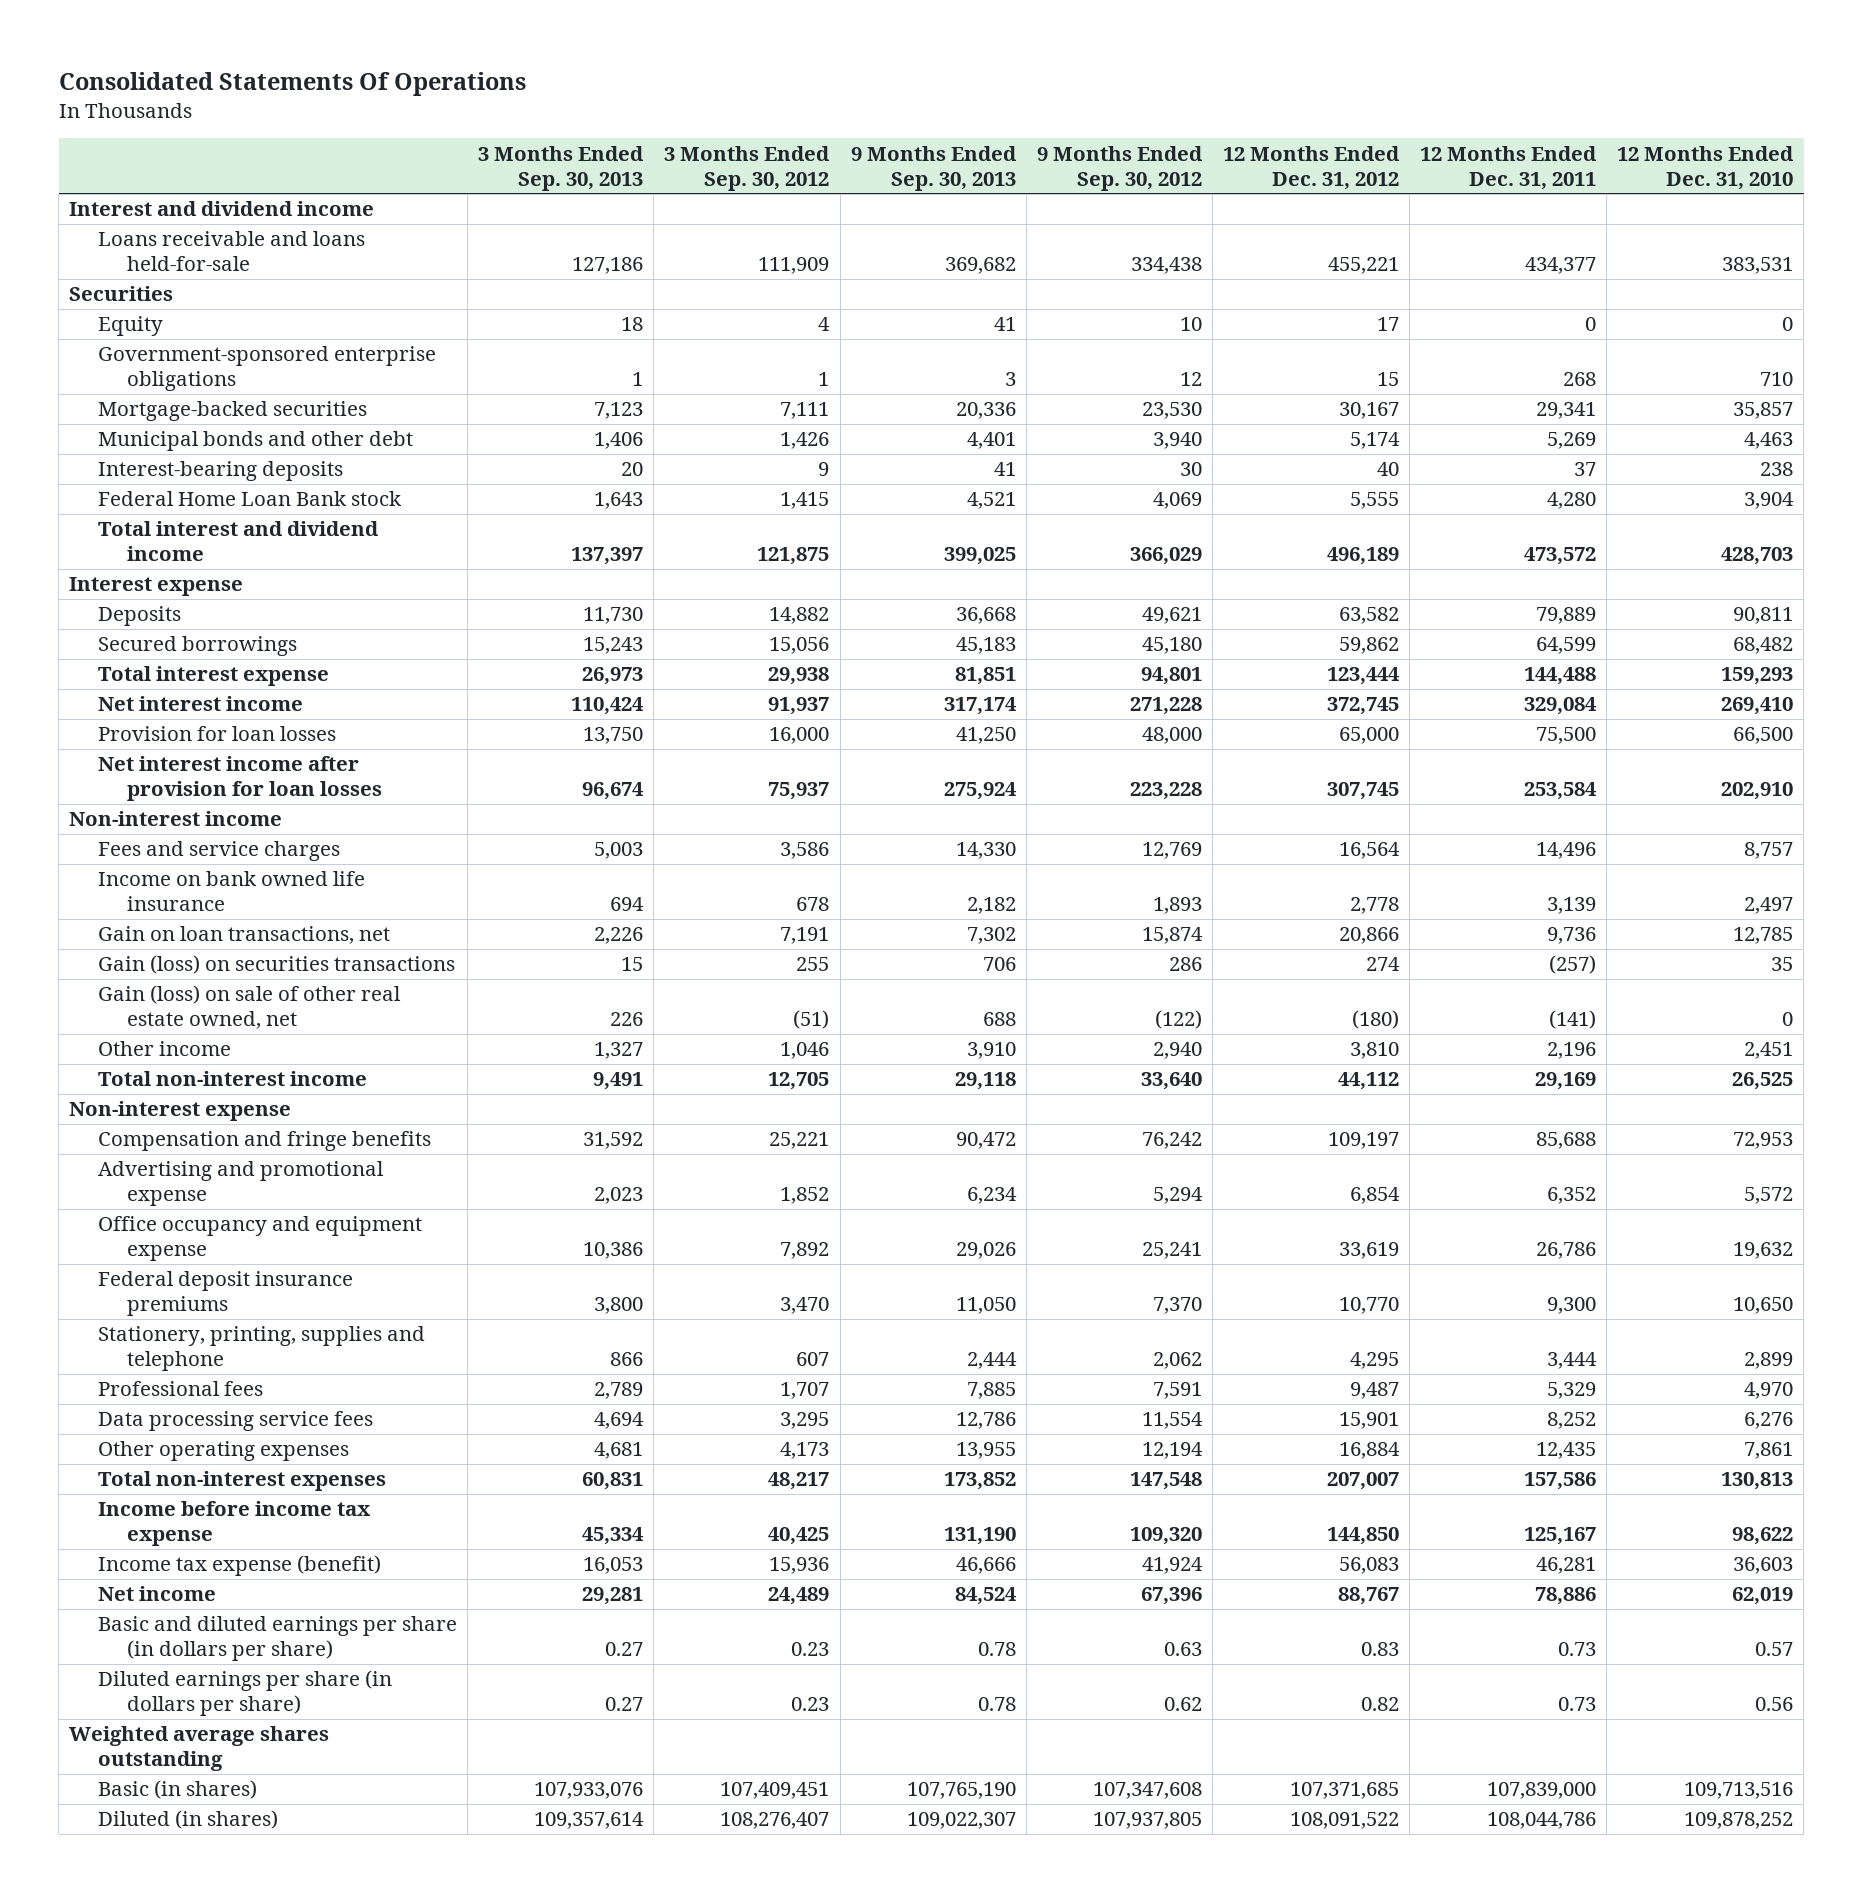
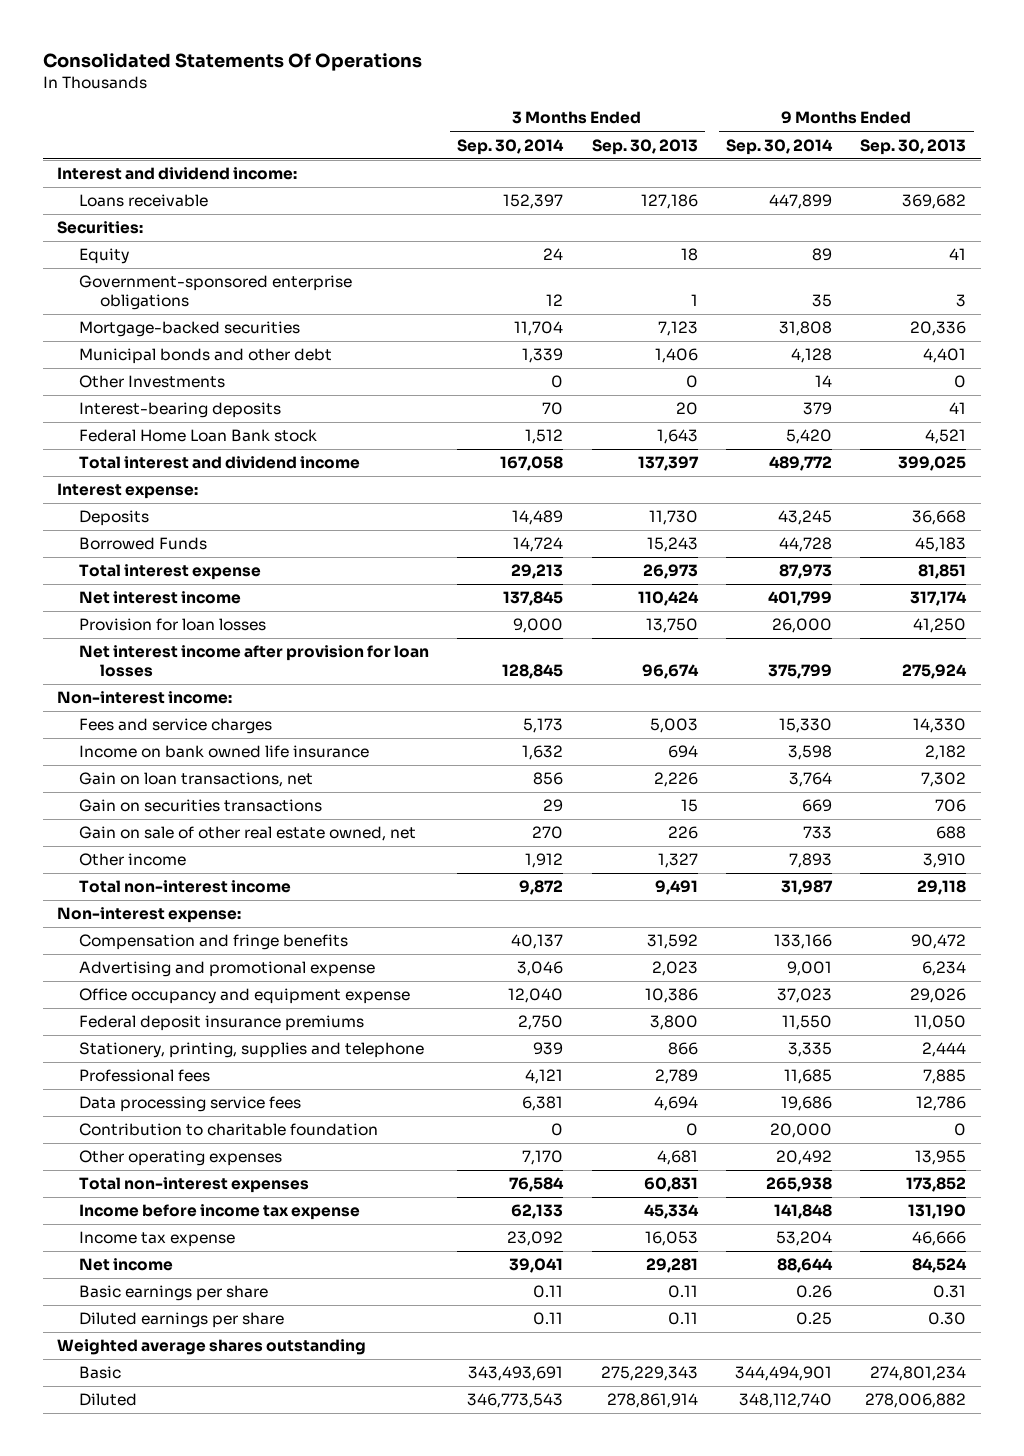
- | 3 Months Ended Sep. 30, 2013 | 3 Months Ended Sep. 30, 2012 | 9 Months Ended Sep. 30, 2013 | 9 Months Ended Sep. 30, 2012 | 12 Months Ended Dec. 31, 2012 | 12 Months Ended Dec. 31, 2011 | 12 Months Ended Dec. 31, 2010
+ | 3 Months Ended Sep. 30, 2014 | 3 Months Ended Sep. 30, 2013 | 9 Months Ended Sep. 30, 2014 | 9 Months Ended Sep. 30, 2013
- Interest and dividend income
- Loans receivable and loans held-for-sale | 127,186 | 111,909 | 369,682 | 334,438 | 455,221 | 434,377 | 383,531
- Securities
+ Interest and dividend income:
+ Loans receivable | 152,397 | 127,186 | 447,899 | 369,682
+ Securities:
+ Other Investments | 0 | 0 | 14 | 0
- Interest expense
+ Interest expense:
- Secured borrowings | 15,243 | 15,056 | 45,183 | 45,180 | 59,862 | 64,599 | 68,482
+ Borrowed Funds | 14,724 | 15,243 | 44,728 | 45,183
- Non-interest income
+ Non-interest income:
- Gain (loss) on securities transactions | 15 | 255 | 706 | 286 | 274 | (257) | 35
- Gain (loss) on sale of other real estate owned, net | 226 | (51) | 688 | (122) | (180) | (141) | 0
+ Gain on securities transactions | 29 | 15 | 669 | 706
+ Gain on sale of other real estate owned, net | 270 | 226 | 733 | 688
- Non-interest expense
+ Non-interest expense:
+ Contribution to charitable foundation | 0 | 0 | 20,000 | 0
- Income tax expense (benefit) | 16,053 | 15,936 | 46,666 | 41,924 | 56,083 | 46,281 | 36,603
+ Income tax expense | 23,092 | 16,053 | 53,204 | 46,666
- Basic and diluted earnings per share (in dollars per share) | 0.27 | 0.23 | 0.78 | 0.63 | 0.83 | 0.73 | 0.57
- Diluted earnings per share (in dollars per share) | 0.27 | 0.23 | 0.78 | 0.62 | 0.82 | 0.73 | 0.56
+ Basic earnings per share | 0.11 | 0.11 | 0.26 | 0.31
+ Diluted earnings per share | 0.11 | 0.11 | 0.25 | 0.30
- Basic (in shares) | 107,933,076 | 107,409,451 | 107,765,190 | 107,347,608 | 107,371,685 | 107,839,000 | 109,713,516
- Diluted (in shares) | 109,357,614 | 108,276,407 | 109,022,307 | 107,937,805 | 108,091,522 | 108,044,786 | 109,878,252
+ Basic | 343,493,691 | 275,229,343 | 344,494,901 | 274,801,234
+ Diluted | 346,773,543 | 278,861,914 | 348,112,740 | 278,006,882

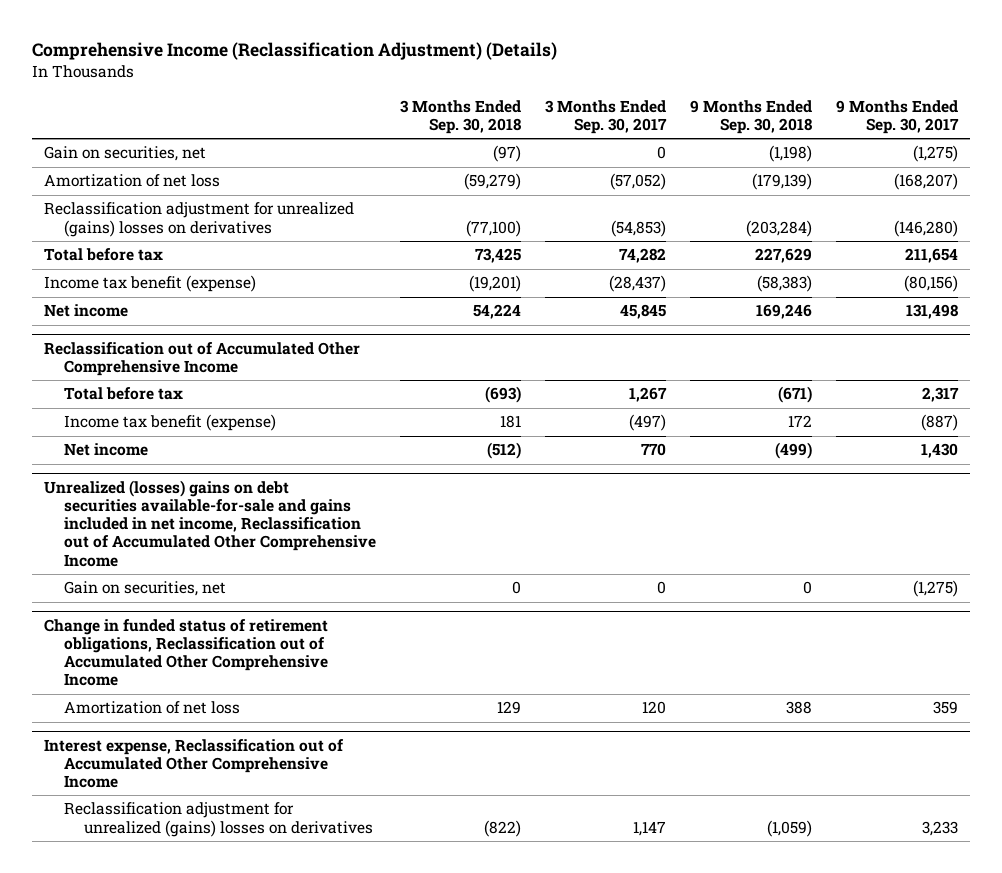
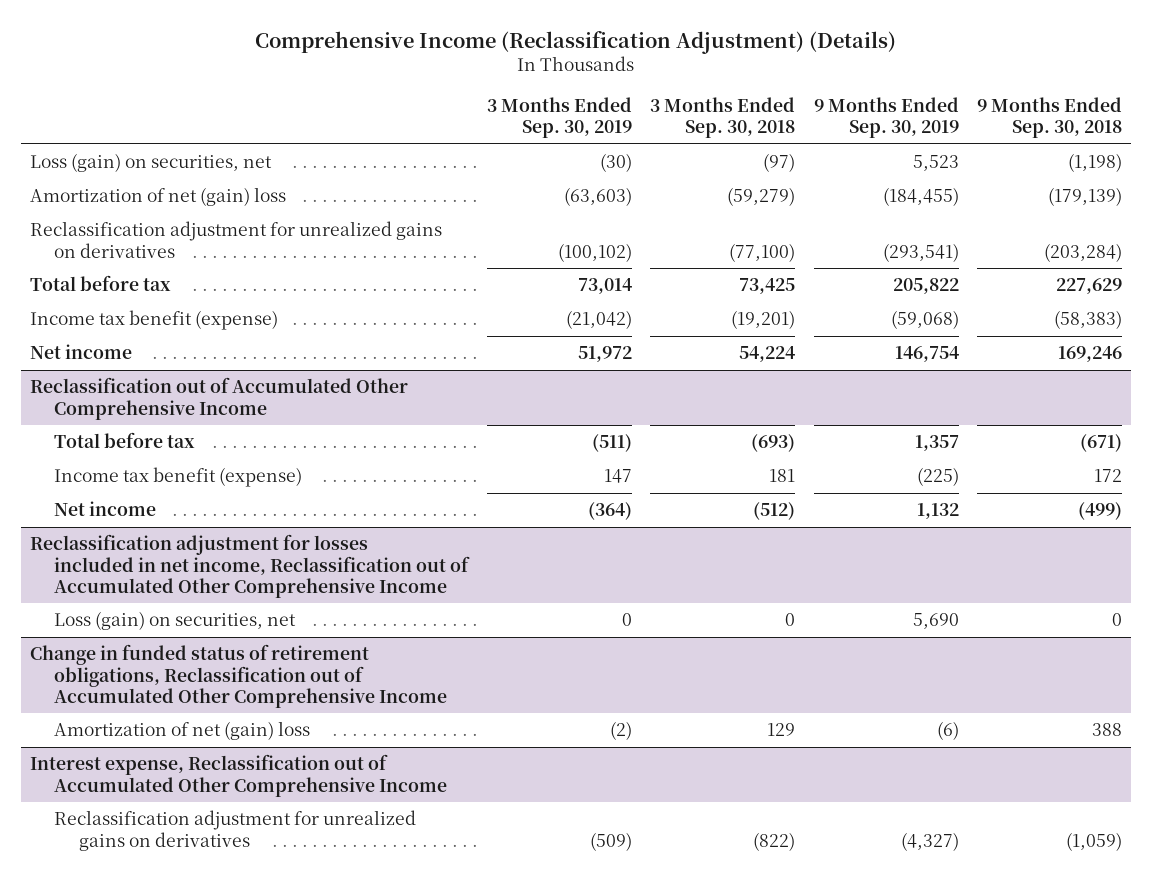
- | 3 Months Ended Sep. 30, 2018 | 3 Months Ended Sep. 30, 2017 | 9 Months Ended Sep. 30, 2018 | 9 Months Ended Sep. 30, 2017
+ | 3 Months Ended Sep. 30, 2019 | 3 Months Ended Sep. 30, 2018 | 9 Months Ended Sep. 30, 2019 | 9 Months Ended Sep. 30, 2018
- Gain on securities, net | (97) | 0 | (1,198) | (1,275)
- Amortization of net loss | (59,279) | (57,052) | (179,139) | (168,207)
- Reclassification adjustment for unrealized (gains) losses on derivatives | (77,100) | (54,853) | (203,284) | (146,280)
+ Loss (gain) on securities, net | (30) | (97) | 5,523 | (1,198)
+ Amortization of net (gain) loss | (63,603) | (59,279) | (184,455) | (179,139)
+ Reclassification adjustment for unrealized gains on derivatives | (100,102) | (77,100) | (293,541) | (203,284)
- Unrealized (losses) gains on debt securities available-for-sale and gains included in net income, Reclassification out of Accumulated Other Comprehensive Income
- Gain on securities, net | 0 | 0 | 0 | (1,275)
+ Reclassification adjustment for losses included in net income, Reclassification out of Accumulated Other Comprehensive Income
+ Loss (gain) on securities, net | 0 | 0 | 5,690 | 0
@ Change in funded status of retirement obligations, Reclassification out of Accumulated Other Comprehensive Income
- Amortization of net loss | 129 | 120 | 388 | 359
+ Amortization of net (gain) loss | (2) | 129 | (6) | 388
@ Interest expense, Reclassification out of Accumulated Other Comprehensive Income
- Reclassification adjustment for unrealized (gains) losses on derivatives | (822) | 1,147 | (1,059) | 3,233
+ Reclassification adjustment for unrealized gains on derivatives | (509) | (822) | (4,327) | (1,059)

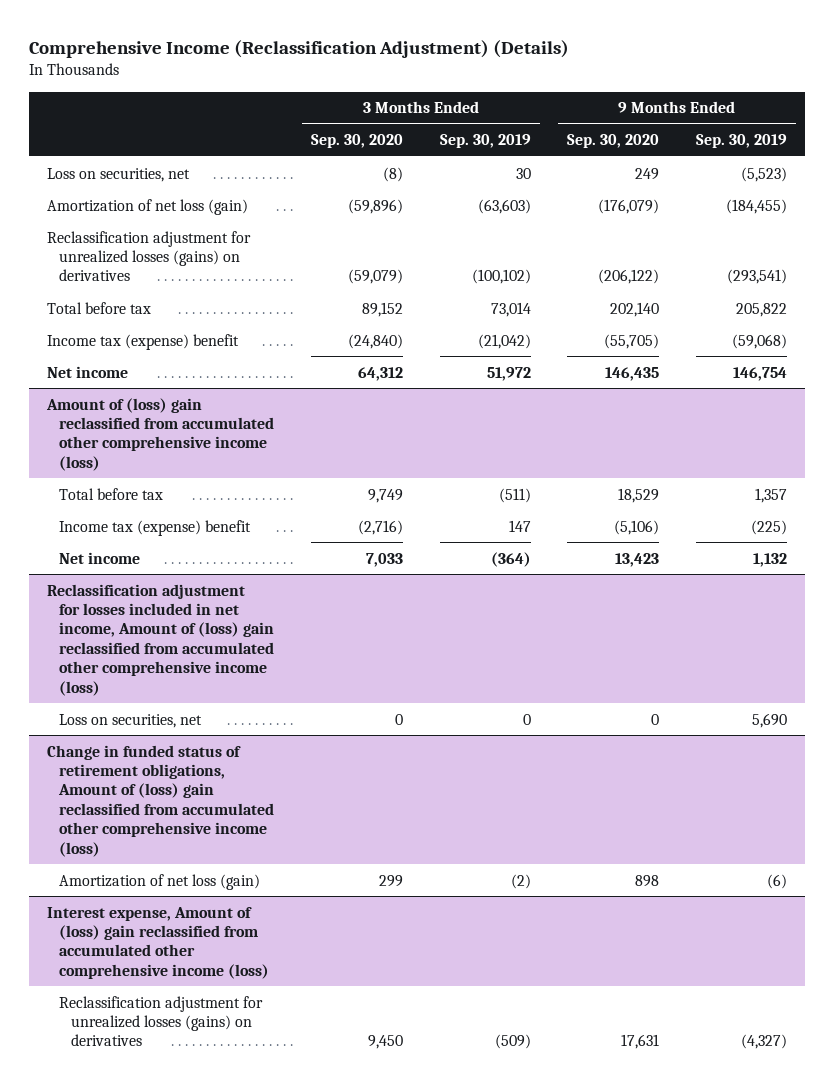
- | 3 Months Ended Sep. 30, 2019 | 3 Months Ended Sep. 30, 2018 | 9 Months Ended Sep. 30, 2019 | 9 Months Ended Sep. 30, 2018
+ | 3 Months Ended Sep. 30, 2020 | 3 Months Ended Sep. 30, 2019 | 9 Months Ended Sep. 30, 2020 | 9 Months Ended Sep. 30, 2019
- Loss (gain) on securities, net | (30) | (97) | 5,523 | (1,198)
- Amortization of net (gain) loss | (63,603) | (59,279) | (184,455) | (179,139)
- Reclassification adjustment for unrealized gains on derivatives | (100,102) | (77,100) | (293,541) | (203,284)
+ Loss on securities, net | (8) | 30 | 249 | (5,523)
+ Amortization of net loss (gain) | (59,896) | (63,603) | (176,079) | (184,455)
+ Reclassification adjustment for unrealized losses (gains) on derivatives | (59,079) | (100,102) | (206,122) | (293,541)
- Income tax benefit (expense) | (21,042) | (19,201) | (59,068) | (58,383)
+ Income tax (expense) benefit | (24,840) | (21,042) | (55,705) | (59,068)
- Reclassification out of Accumulated Other Comprehensive Income
+ Amount of (loss) gain reclassified from accumulated other comprehensive income (loss)
- Income tax benefit (expense) | 147 | 181 | (225) | 172
+ Income tax (expense) benefit | (2,716) | 147 | (5,106) | (225)
- Reclassification adjustment for losses included in net income, Reclassification out of Accumulated Other Comprehensive Income
- Loss (gain) on securities, net | 0 | 0 | 5,690 | 0
- Change in funded status of retirement obligations, Reclassification out of Accumulated Other Comprehensive Income
- Amortization of net (gain) loss | (2) | 129 | (6) | 388
- Interest expense, Reclassification out of Accumulated Other Comprehensive Income
- Reclassification adjustment for unrealized gains on derivatives | (509) | (822) | (4,327) | (1,059)
+ Reclassification adjustment for losses included in net income, Amount of (loss) gain reclassified from accumulated other comprehensive income (loss)
+ Loss on securities, net | 0 | 0 | 0 | 5,690
+ Change in funded status of retirement obligations, Amount of (loss) gain reclassified from accumulated other comprehensive income (loss)
+ Amortization of net loss (gain) | 299 | (2) | 898 | (6)
+ Interest expense, Amount of (loss) gain reclassified from accumulated other comprehensive income (loss)
+ Reclassification adjustment for unrealized losses (gains) on derivatives | 9,450 | (509) | 17,631 | (4,327)

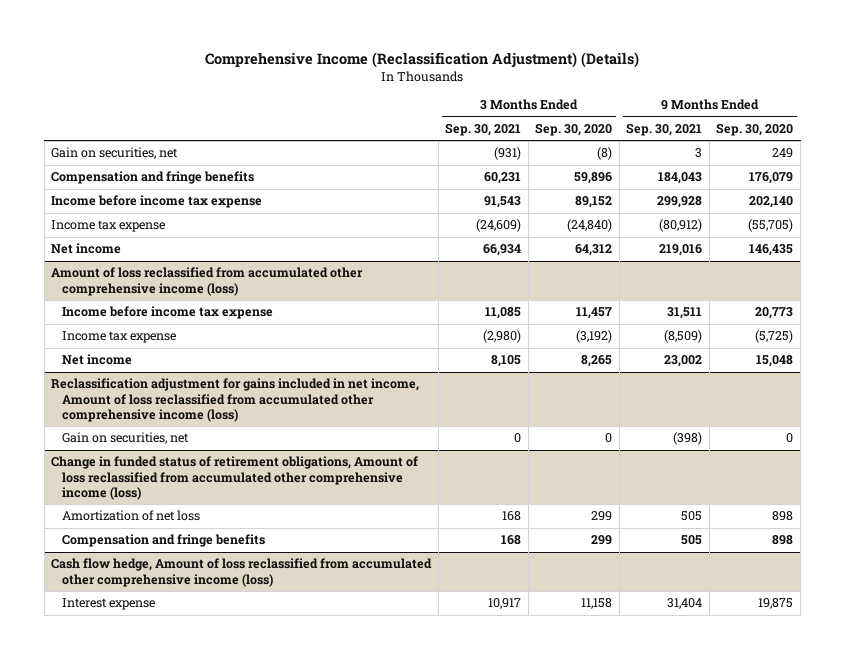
- | 3 Months Ended Sep. 30, 2020 | 3 Months Ended Sep. 30, 2019 | 9 Months Ended Sep. 30, 2020 | 9 Months Ended Sep. 30, 2019
+ | 3 Months Ended Sep. 30, 2021 | 3 Months Ended Sep. 30, 2020 | 9 Months Ended Sep. 30, 2021 | 9 Months Ended Sep. 30, 2020
- Loss on securities, net | (8) | 30 | 249 | (5,523)
- Amortization of net loss (gain) | (59,896) | (63,603) | (176,079) | (184,455)
- Reclassification adjustment for unrealized losses (gains) on derivatives | (59,079) | (100,102) | (206,122) | (293,541)
- Total before tax | 89,152 | 73,014 | 202,140 | 205,822
- Income tax (expense) benefit | (24,840) | (21,042) | (55,705) | (59,068)
+ Gain on securities, net | (931) | (8) | 3 | 249
+ Compensation and fringe benefits | 60,231 | 59,896 | 184,043 | 176,079
+ Income before income tax expense | 91,543 | 89,152 | 299,928 | 202,140
+ Income tax expense | (24,609) | (24,840) | (80,912) | (55,705)
- Amount of (loss) gain reclassified from accumulated other comprehensive income (loss)
- Total before tax | 9,749 | (511) | 18,529 | 1,357
- Income tax (expense) benefit | (2,716) | 147 | (5,106) | (225)
- Net income | 7,033 | (364) | 13,423 | 1,132
- Reclassification adjustment for losses included in net income, Amount of (loss) gain reclassified from accumulated other comprehensive income (loss)
- Loss on securities, net | 0 | 0 | 0 | 5,690
- Change in funded status of retirement obligations, Amount of (loss) gain reclassified from accumulated other comprehensive income (loss)
- Amortization of net loss (gain) | 299 | (2) | 898 | (6)
- Interest expense, Amount of (loss) gain reclassified from accumulated other comprehensive income (loss)
- Reclassification adjustment for unrealized losses (gains) on derivatives | 9,450 | (509) | 17,631 | (4,327)
+ Amount of loss reclassified from accumulated other comprehensive income (loss)
+ Income before income tax expense | 11,085 | 11,457 | 31,511 | 20,773
+ Income tax expense | (2,980) | (3,192) | (8,509) | (5,725)
+ Net income | 8,105 | 8,265 | 23,002 | 15,048
+ Reclassification adjustment for gains included in net income, Amount of loss reclassified from accumulated other comprehensive income (loss)
+ Gain on securities, net | 0 | 0 | (398) | 0
+ Change in funded status of retirement obligations, Amount of loss reclassified from accumulated other comprehensive income (loss)
+ Amortization of net loss | 168 | 299 | 505 | 898
+ Compensation and fringe benefits | 168 | 299 | 505 | 898
+ Cash flow hedge, Amount of loss reclassified from accumulated other comprehensive income (loss)
+ Interest expense | 10,917 | 11,158 | 31,404 | 19,875

